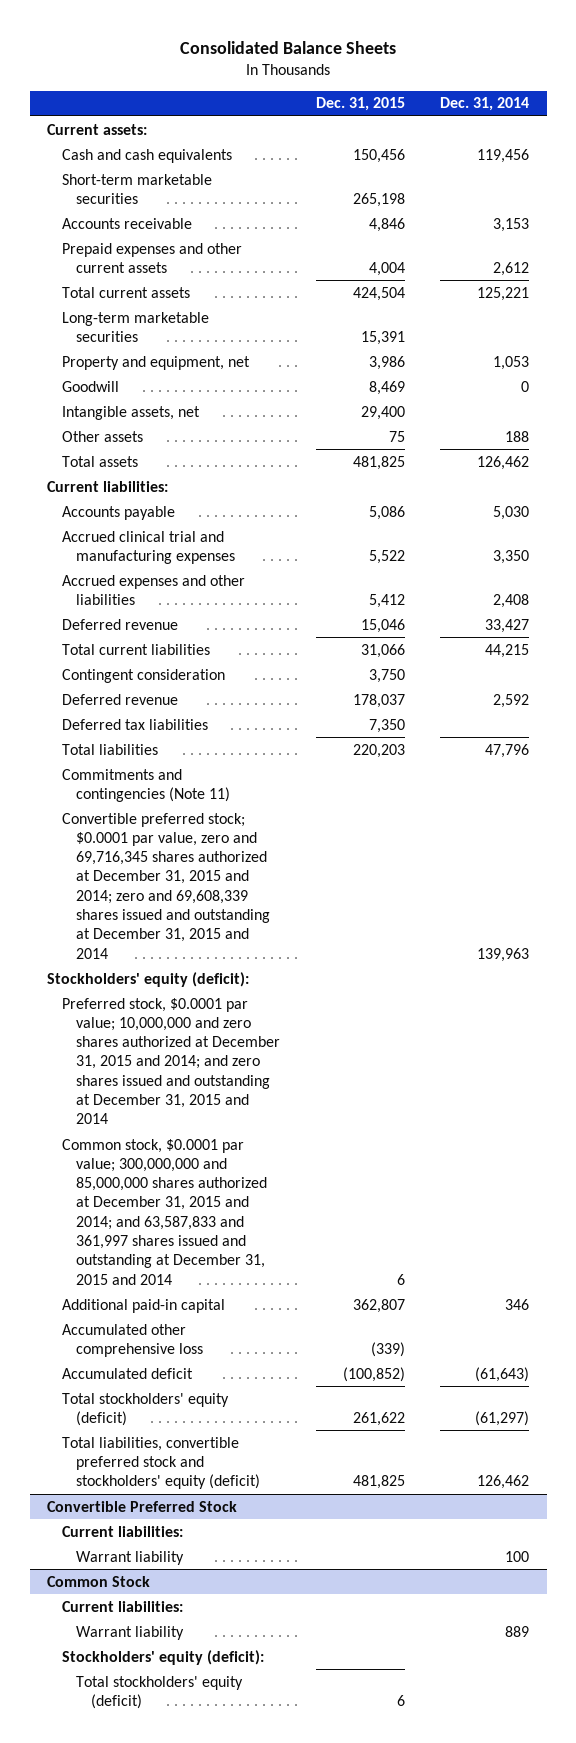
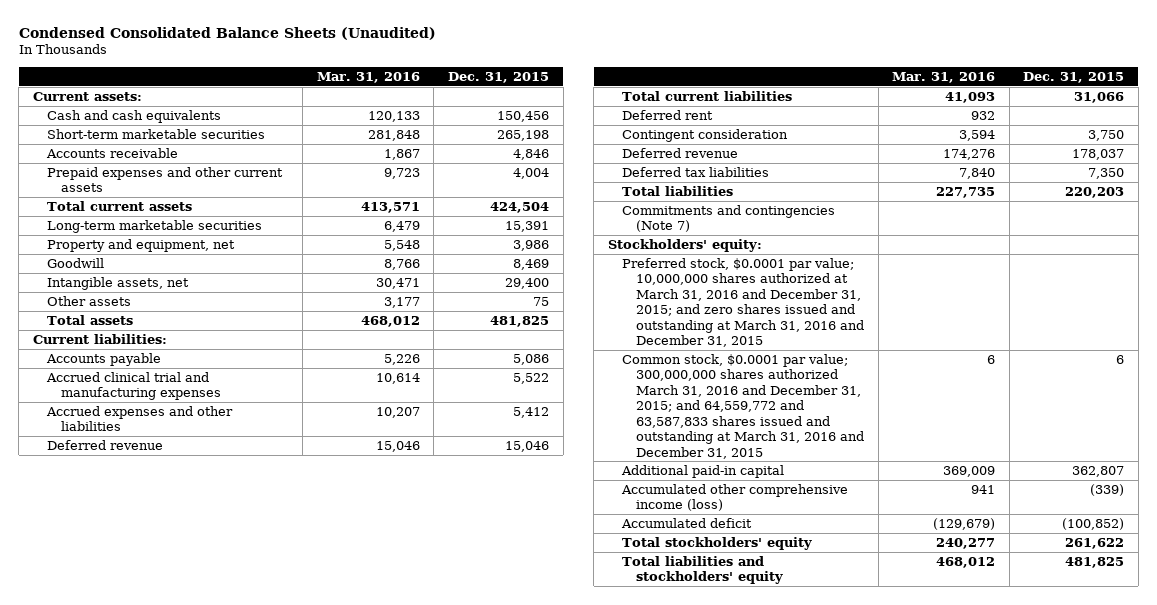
- Consolidated Balance Sheets
+ Condensed Consolidated Balance Sheets (Unaudited)
- | Dec. 31, 2015 | Dec. 31, 2014
+ | Mar. 31, 2016 | Dec. 31, 2015
+ Deferred rent | 932 |
- Commitments and contingencies (Note 11)
- Convertible preferred stock; $0.0001 par value, zero and 69,716,345 shares authorized at December 31, 2015 and 2014; zero and 69,608,339 shares issued and outstanding at December 31, 2015 and 2014 | | 139,963
- Stockholders' equity (deficit):
- Preferred stock, $0.0001 par value; 10,000,000 and zero shares authorized at December 31, 2015 and 2014; and zero shares issued and outstanding at December 31, 2015 and 2014
- Common stock, $0.0001 par value; 300,000,000 and 85,000,000 shares authorized at December 31, 2015 and 2014; and 63,587,833 and 361,997 shares issued and outstanding at December 31, 2015 and 2014 | 6 |
+ Commitments and contingencies (Note 7)
+ Stockholders' equity:
+ Preferred stock, $0.0001 par value; 10,000,000 shares authorized at March 31, 2016 and December 31, 2015; and zero shares issued and outstanding at March 31, 2016 and December 31, 2015
+ Common stock, $0.0001 par value; 300,000,000 shares authorized March 31, 2016 and December 31, 2015; and 64,559,772 and 63,587,833 shares issued and outstanding at March 31, 2016 and December 31, 2015 | 6 | 6
- Accumulated other comprehensive loss | (339) |
+ Accumulated other comprehensive income (loss) | 941 | (339)
- Total stockholders' equity (deficit) | 261,622 | (61,297)
- Total liabilities, convertible preferred stock and stockholders' equity (deficit) | 481,825 | 126,462
- Convertible Preferred Stock
- Current liabilities:
- Warrant liability | | 100
- Common Stock
- Current liabilities:
- Warrant liability | | 889
- Stockholders' equity (deficit):
- Total stockholders' equity (deficit) | 6 |
+ Total stockholders' equity | 240,277 | 261,622
+ Total liabilities and stockholders' equity | 468,012 | 481,825

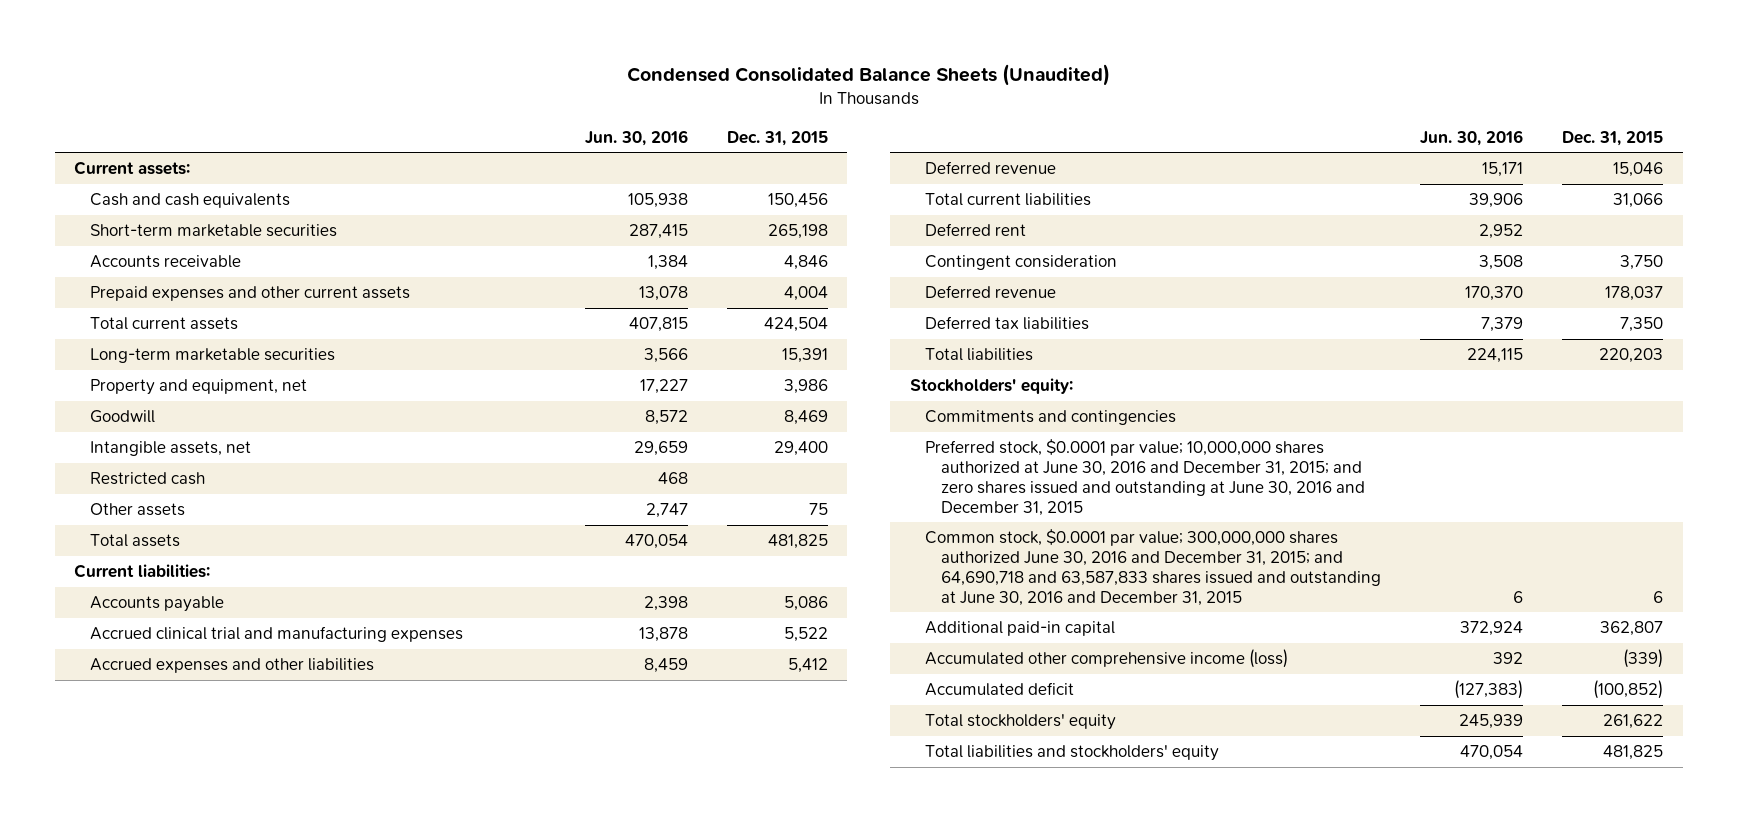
- | Mar. 31, 2016 | Dec. 31, 2015
+ | Jun. 30, 2016 | Dec. 31, 2015
+ Restricted cash | 468 |
- Commitments and contingencies (Note 7)
- Preferred stock, $0.0001 par value; 10,000,000 shares authorized at March 31, 2016 and December 31, 2015; and zero shares issued and outstanding at March 31, 2016 and December 31, 2015
- Common stock, $0.0001 par value; 300,000,000 shares authorized March 31, 2016 and December 31, 2015; and 64,559,772 and 63,587,833 shares issued and outstanding at March 31, 2016 and December 31, 2015 | 6 | 6
+ Commitments and contingencies
+ Preferred stock, $0.0001 par value; 10,000,000 shares authorized at June 30, 2016 and December 31, 2015; and zero shares issued and outstanding at June 30, 2016 and December 31, 2015
+ Common stock, $0.0001 par value; 300,000,000 shares authorized June 30, 2016 and December 31, 2015; and 64,690,718 and 63,587,833 shares issued and outstanding at June 30, 2016 and December 31, 2015 | 6 | 6

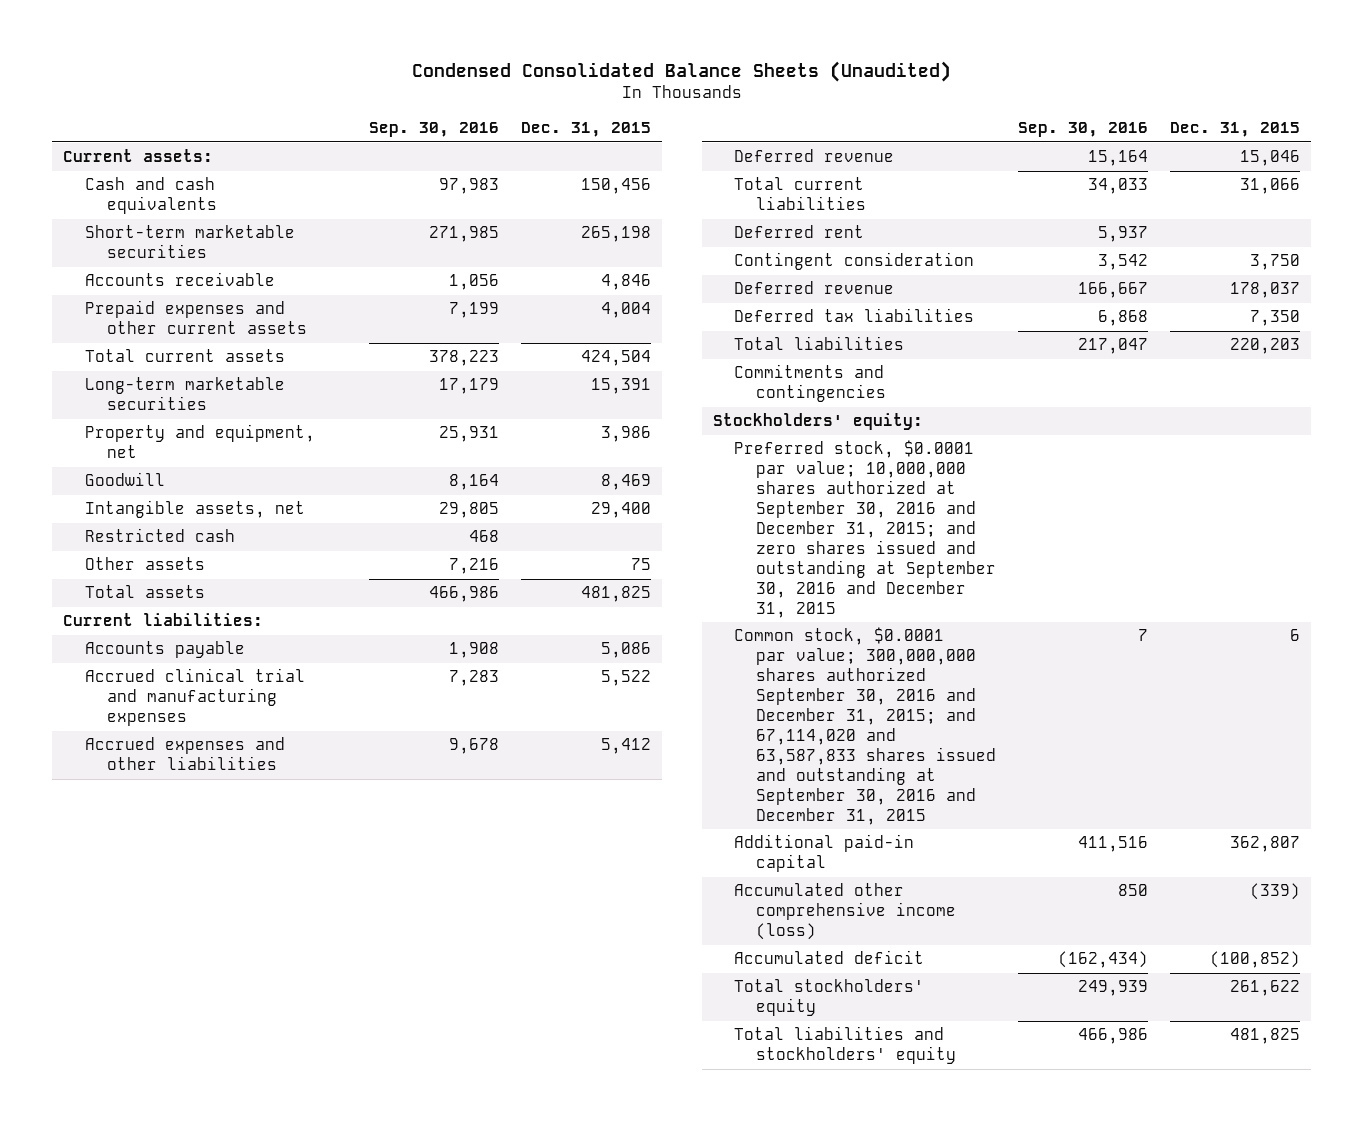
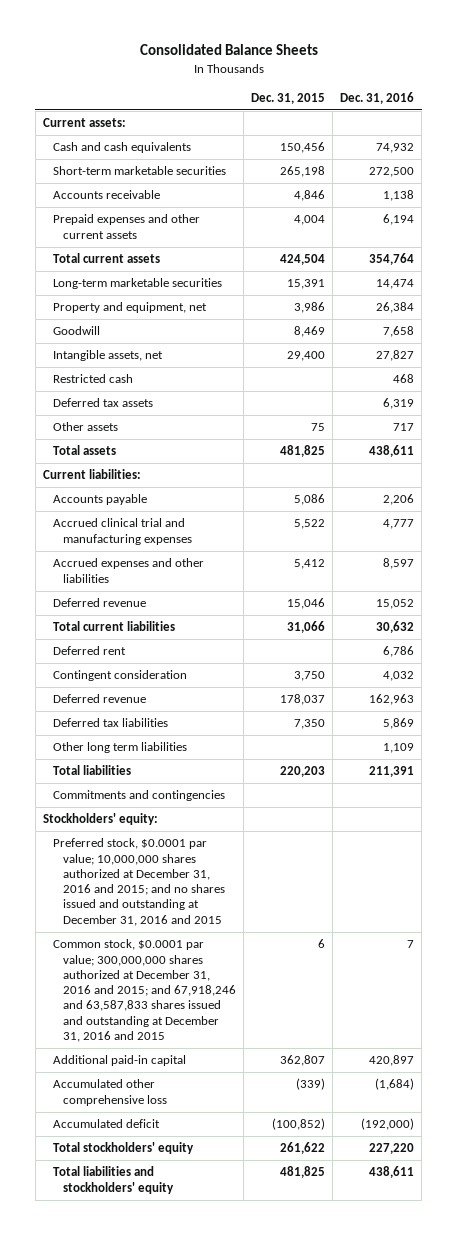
- Condensed Consolidated Balance Sheets (Unaudited)
+ Consolidated Balance Sheets
- | Sep. 30, 2016 | Dec. 31, 2015
+ | Dec. 31, 2015 | Dec. 31, 2016
+ Deferred tax assets | | 6,319
+ Other long term liabilities | | 1,109
- Preferred stock, $0.0001 par value; 10,000,000 shares authorized at September 30, 2016 and December 31, 2015; and zero shares issued and outstanding at September 30, 2016 and December 31, 2015
- Common stock, $0.0001 par value; 300,000,000 shares authorized September 30, 2016 and December 31, 2015; and 67,114,020 and 63,587,833 shares issued and outstanding at September 30, 2016 and December 31, 2015 | 7 | 6
+ Preferred stock, $0.0001 par value; 10,000,000 shares authorized at December 31, 2016 and 2015; and no shares issued and outstanding at December 31, 2016 and 2015
+ Common stock, $0.0001 par value; 300,000,000 shares authorized at December 31, 2016 and 2015; and 67,918,246 and 63,587,833 shares issued and outstanding at December 31, 2016 and 2015 | 6 | 7
- Accumulated other comprehensive income (loss) | 850 | (339)
+ Accumulated other comprehensive loss | (339) | (1,684)

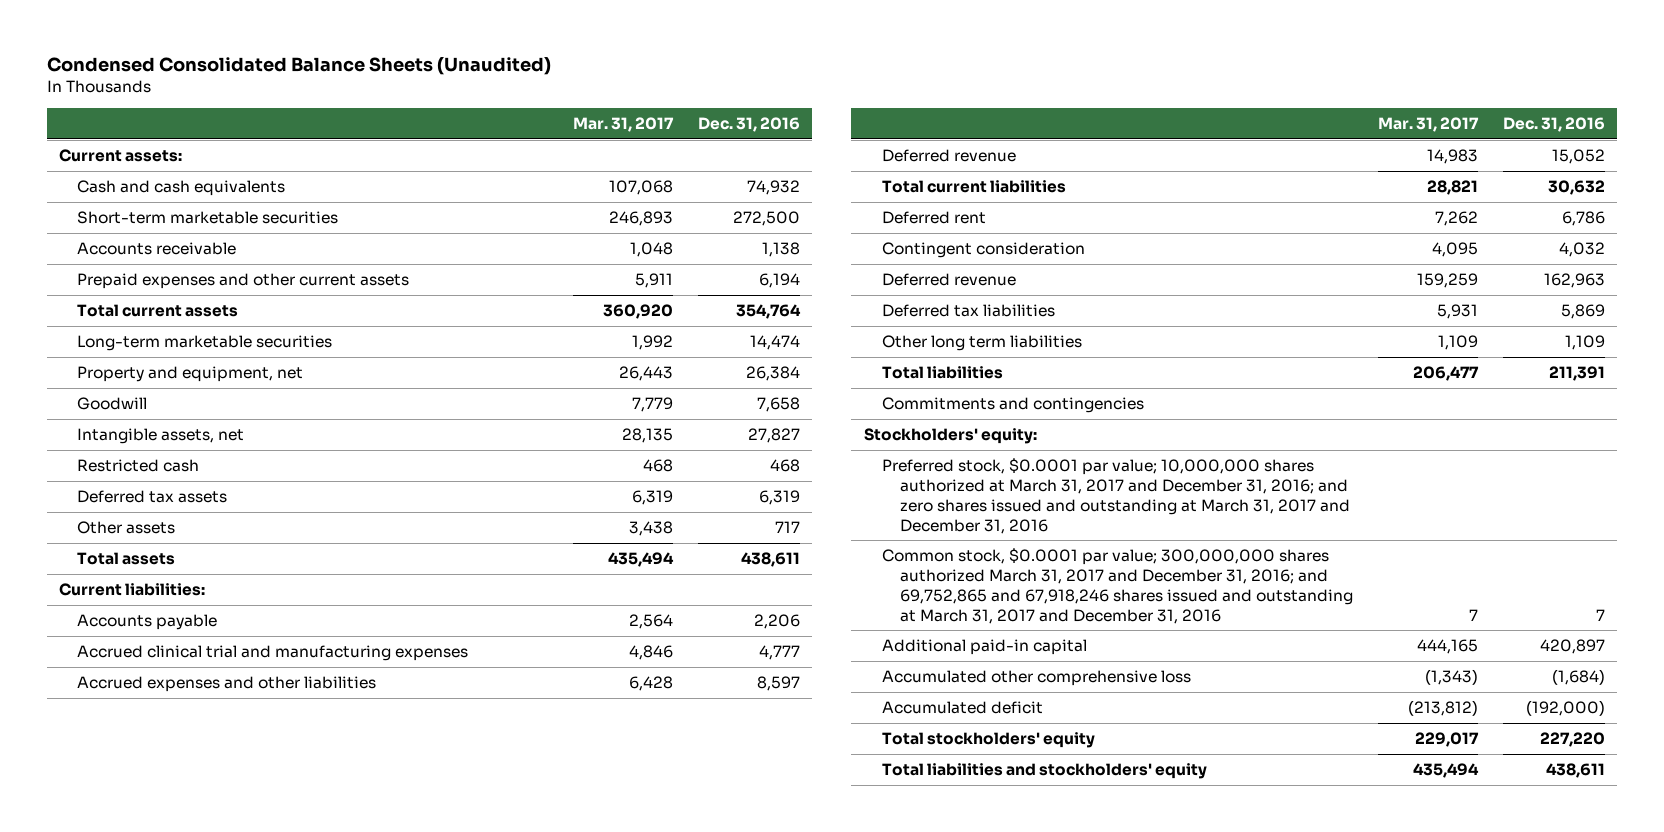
- Consolidated Balance Sheets
+ Condensed Consolidated Balance Sheets (Unaudited)
- | Dec. 31, 2015 | Dec. 31, 2016
+ | Mar. 31, 2017 | Dec. 31, 2016
- Preferred stock, $0.0001 par value; 10,000,000 shares authorized at December 31, 2016 and 2015; and no shares issued and outstanding at December 31, 2016 and 2015
- Common stock, $0.0001 par value; 300,000,000 shares authorized at December 31, 2016 and 2015; and 67,918,246 and 63,587,833 shares issued and outstanding at December 31, 2016 and 2015 | 6 | 7
+ Preferred stock, $0.0001 par value; 10,000,000 shares authorized at March 31, 2017 and December 31, 2016; and zero shares issued and outstanding at March 31, 2017 and December 31, 2016
+ Common stock, $0.0001 par value; 300,000,000 shares authorized March 31, 2017 and December 31, 2016; and 69,752,865 and 67,918,246 shares issued and outstanding at March 31, 2017 and December 31, 2016 | 7 | 7

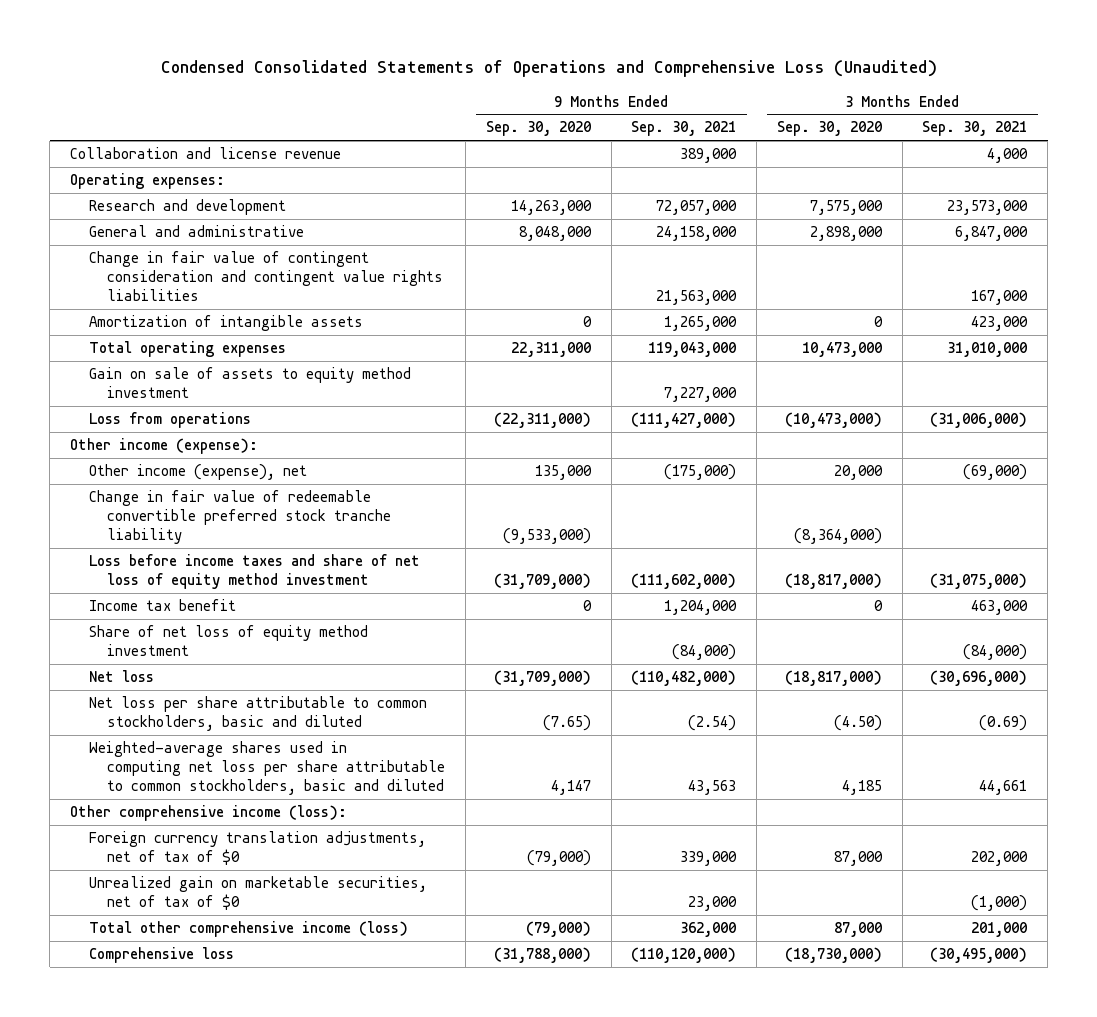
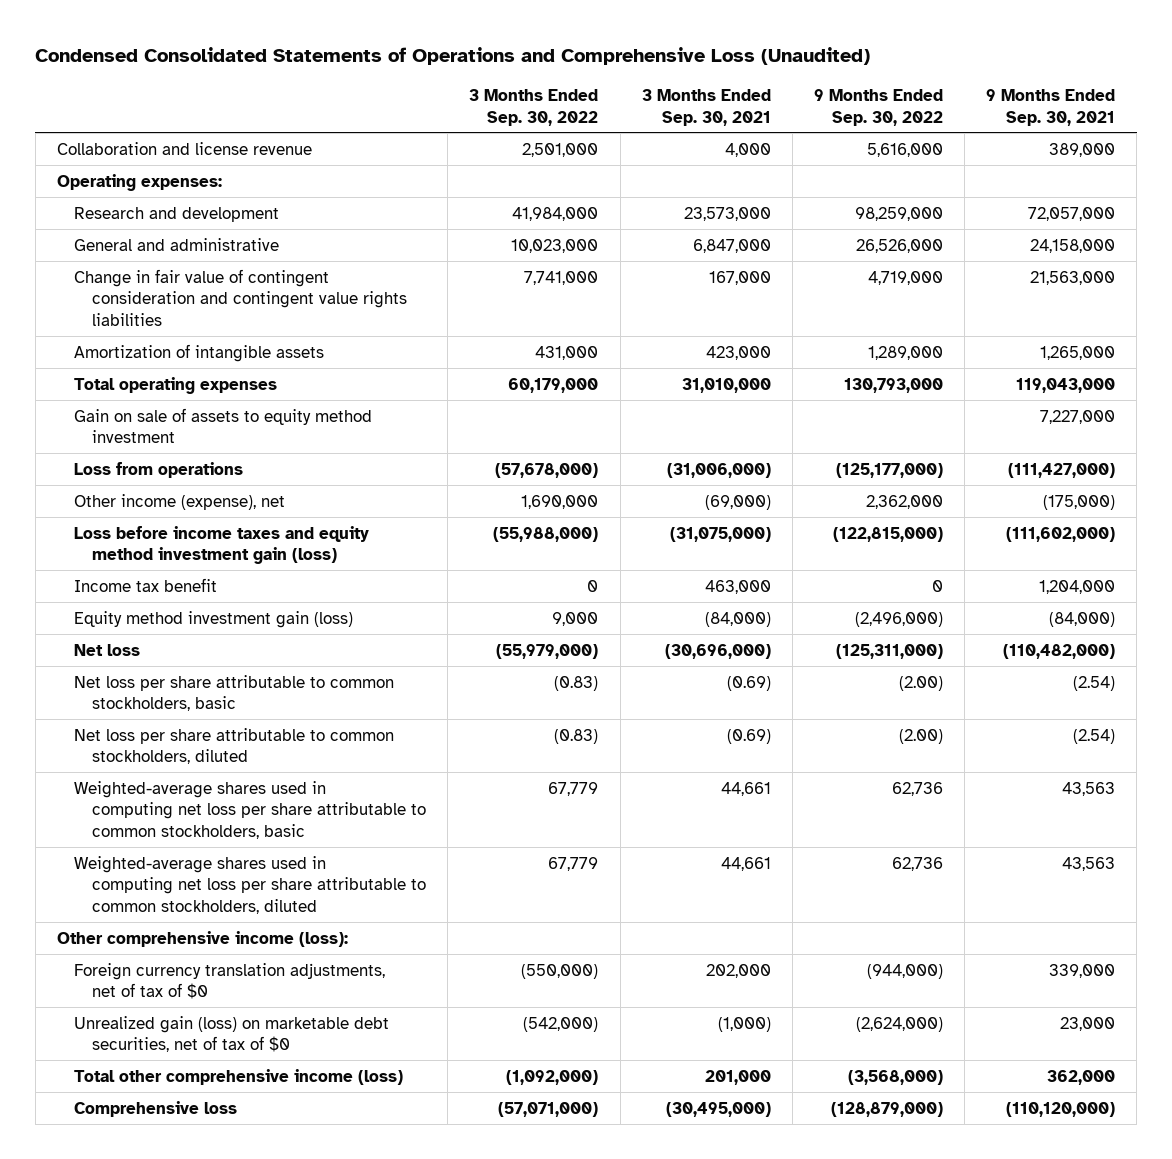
- | 9 Months Ended Sep. 30, 2020 | 9 Months Ended Sep. 30, 2021 | 3 Months Ended Sep. 30, 2020 | 3 Months Ended Sep. 30, 2021
+ | 3 Months Ended Sep. 30, 2022 | 3 Months Ended Sep. 30, 2021 | 9 Months Ended Sep. 30, 2022 | 9 Months Ended Sep. 30, 2021
- Other income (expense):
- Change in fair value of redeemable convertible preferred stock tranche liability | (9,533,000) | | (8,364,000) |
- Loss before income taxes and share of net loss of equity method investment | (31,709,000) | (111,602,000) | (18,817,000) | (31,075,000)
+ Loss before income taxes and equity method investment gain (loss) | (55,988,000) | (31,075,000) | (122,815,000) | (111,602,000)
- Share of net loss of equity method investment | | (84,000) | | (84,000)
+ Equity method investment gain (loss) | 9,000 | (84,000) | (2,496,000) | (84,000)
- Net loss per share attributable to common stockholders, basic and diluted | (7.65) | (2.54) | (4.50) | (0.69)
- Weighted-average shares used in computing net loss per share attributable to common stockholders, basic and diluted | 4,147 | 43,563 | 4,185 | 44,661
+ Net loss per share attributable to common stockholders, basic | (0.83) | (0.69) | (2.00) | (2.54)
+ Net loss per share attributable to common stockholders, diluted | (0.83) | (0.69) | (2.00) | (2.54)
+ Weighted-average shares used in computing net loss per share attributable to common stockholders, basic | 67,779 | 44,661 | 62,736 | 43,563
+ Weighted-average shares used in computing net loss per share attributable to common stockholders, diluted | 67,779 | 44,661 | 62,736 | 43,563
- Unrealized gain on marketable securities, net of tax of $0 | | 23,000 | | (1,000)
+ Unrealized gain (loss) on marketable debt securities, net of tax of $0 | (542,000) | (1,000) | (2,624,000) | 23,000

